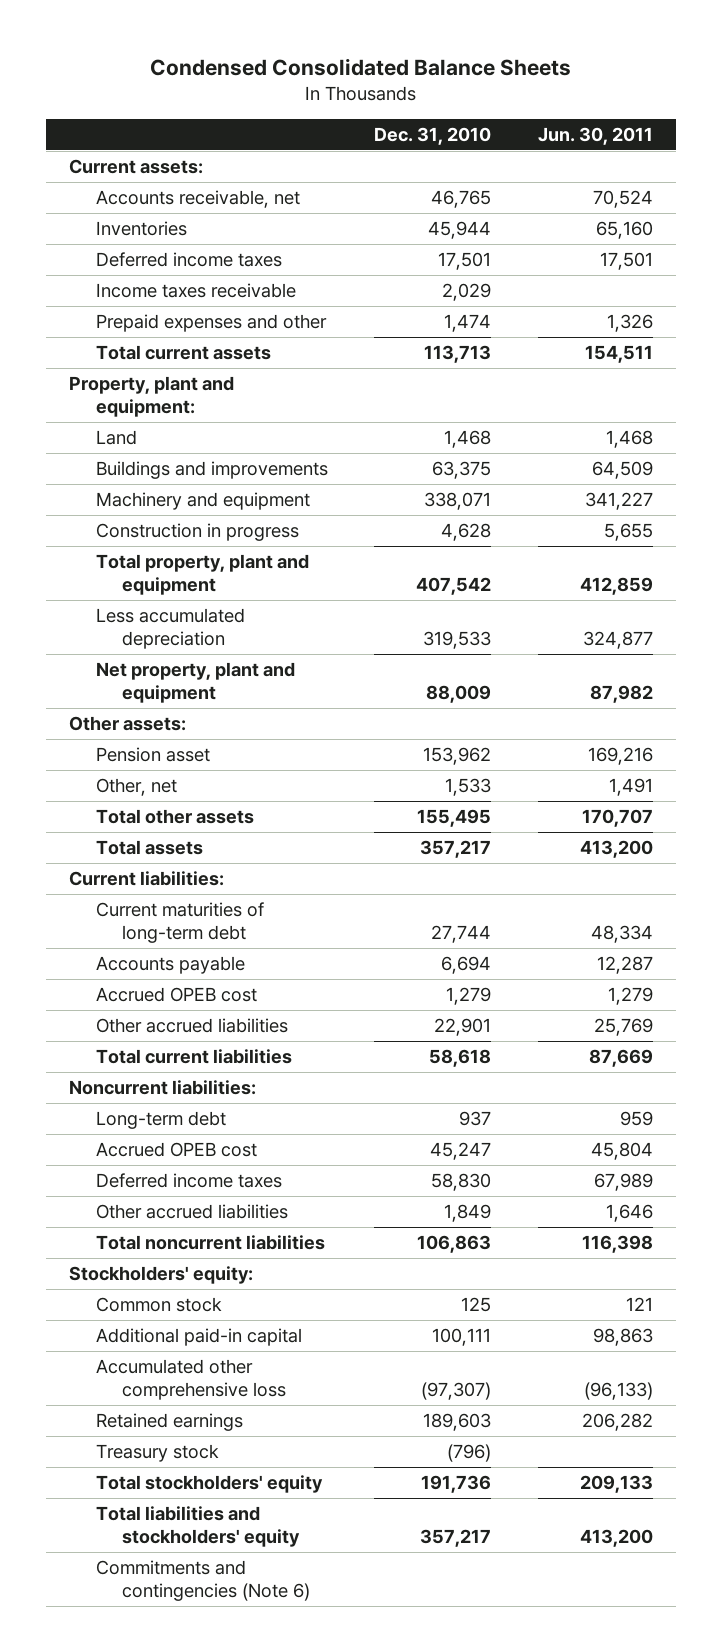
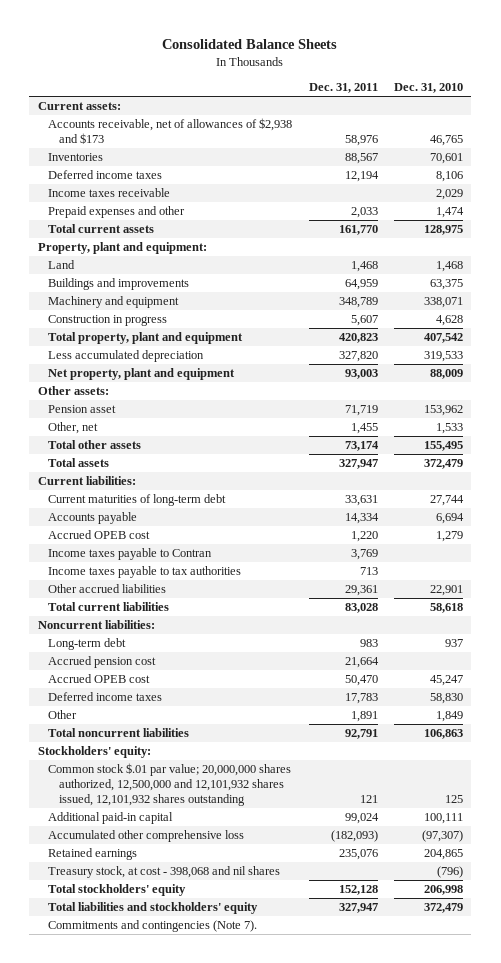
- Condensed Consolidated Balance Sheets
+ Consolidated Balance Sheets
- | Dec. 31, 2010 | Jun. 30, 2011
+ | Dec. 31, 2011 | Dec. 31, 2010
- Accounts receivable, net | 46,765 | 70,524
- Inventories | 45,944 | 65,160
- Deferred income taxes | 17,501 | 17,501
+ Accounts receivable, net of allowances of $2,938 and $173 | 58,976 | 46,765
+ Inventories | 88,567 | 70,601
+ Deferred income taxes | 12,194 | 8,106
- Total current assets | 113,713 | 154,511
+ Total current assets | 161,770 | 128,975
- Total assets | 357,217 | 413,200
+ Total assets | 327,947 | 372,479
+ Income taxes payable to Contran | 3,769 |
+ Income taxes payable to tax authorities | 713 |
+ Accrued pension cost | 21,664 |
- Other accrued liabilities | 1,849 | 1,646
+ Other | 1,891 | 1,849
- Common stock | 125 | 121
+ Common stock $.01 par value; 20,000,000 shares authorized, 12,500,000 and 12,101,932 shares issued, 12,101,932 shares outstanding | 121 | 125
- Retained earnings | 189,603 | 206,282
- Treasury stock | (796) |
- Total stockholders' equity | 191,736 | 209,133
- Total liabilities and stockholders' equity | 357,217 | 413,200
- Commitments and contingencies (Note 6)
+ Retained earnings | 235,076 | 204,865
+ Treasury stock, at cost - 398,068 and nil shares | | (796)
+ Total stockholders' equity | 152,128 | 206,998
+ Total liabilities and stockholders' equity | 327,947 | 372,479
+ Commitments and contingencies (Note 7).

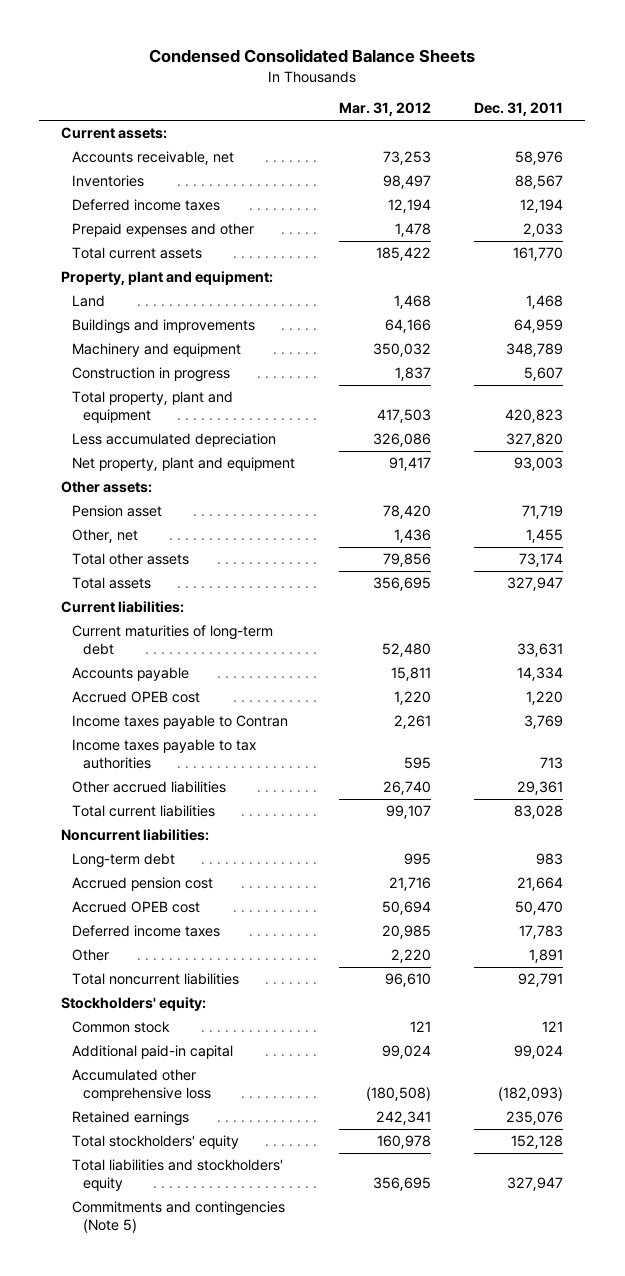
- Consolidated Balance Sheets
+ Condensed Consolidated Balance Sheets
- | Dec. 31, 2011 | Dec. 31, 2010
+ | Mar. 31, 2012 | Dec. 31, 2011
- Accounts receivable, net of allowances of $2,938 and $173 | 58,976 | 46,765
+ Accounts receivable, net | 73,253 | 58,976
- Income taxes receivable | | 2,029
- Common stock $.01 par value; 20,000,000 shares authorized, 12,500,000 and 12,101,932 shares issued, 12,101,932 shares outstanding | 121 | 125
+ Common stock | 121 | 121
- Treasury stock, at cost - 398,068 and nil shares | | (796)
- Commitments and contingencies (Note 7).
+ Commitments and contingencies (Note 5)

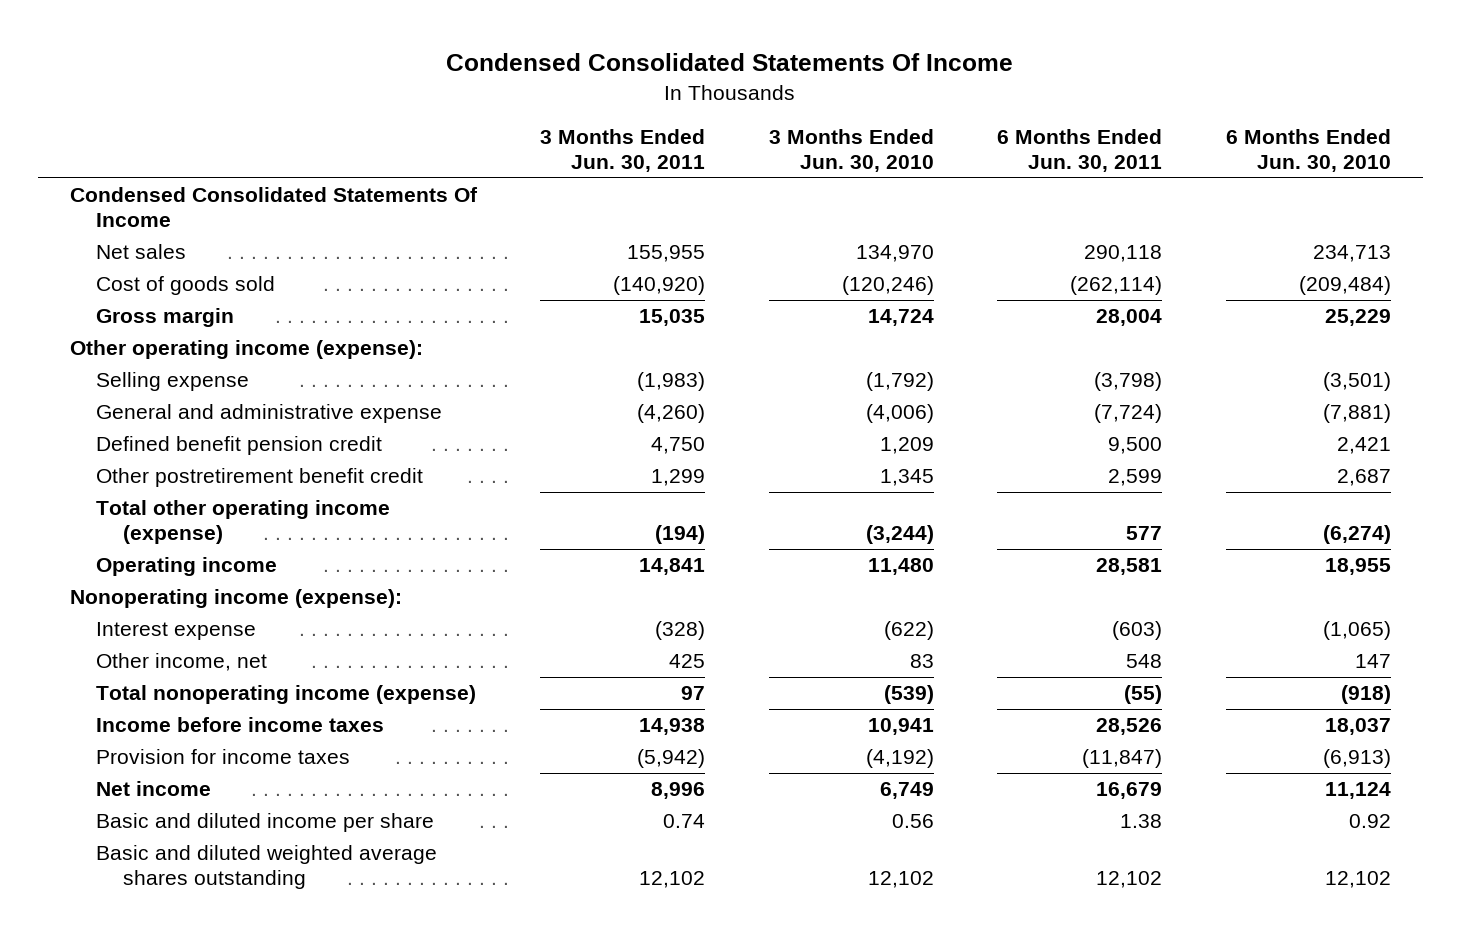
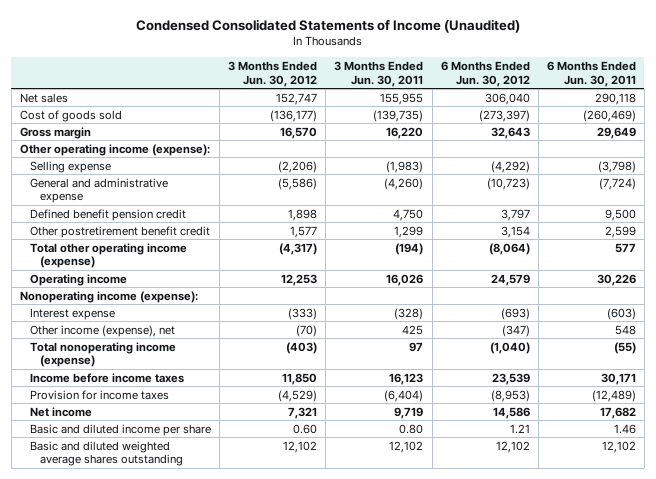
- Condensed Consolidated Statements Of Income
+ Condensed Consolidated Statements of Income (Unaudited)
- | 3 Months Ended Jun. 30, 2011 | 3 Months Ended Jun. 30, 2010 | 6 Months Ended Jun. 30, 2011 | 6 Months Ended Jun. 30, 2010
+ | 3 Months Ended Jun. 30, 2012 | 3 Months Ended Jun. 30, 2011 | 6 Months Ended Jun. 30, 2012 | 6 Months Ended Jun. 30, 2011
- Condensed Consolidated Statements Of Income
- Cost of goods sold | (140,920) | (120,246) | (262,114) | (209,484)
- Gross margin | 15,035 | 14,724 | 28,004 | 25,229
+ Cost of goods sold | (136,177) | (139,735) | (273,397) | (260,469)
+ Gross margin | 16,570 | 16,220 | 32,643 | 29,649
- Operating income | 14,841 | 11,480 | 28,581 | 18,955
+ Operating income | 12,253 | 16,026 | 24,579 | 30,226
- Other income, net | 425 | 83 | 548 | 147
+ Other income (expense), net | (70) | 425 | (347) | 548
- Income before income taxes | 14,938 | 10,941 | 28,526 | 18,037
- Provision for income taxes | (5,942) | (4,192) | (11,847) | (6,913)
- Net income | 8,996 | 6,749 | 16,679 | 11,124
- Basic and diluted income per share | 0.74 | 0.56 | 1.38 | 0.92
+ Income before income taxes | 11,850 | 16,123 | 23,539 | 30,171
+ Provision for income taxes | (4,529) | (6,404) | (8,953) | (12,489)
+ Net income | 7,321 | 9,719 | 14,586 | 17,682
+ Basic and diluted income per share | 0.60 | 0.80 | 1.21 | 1.46

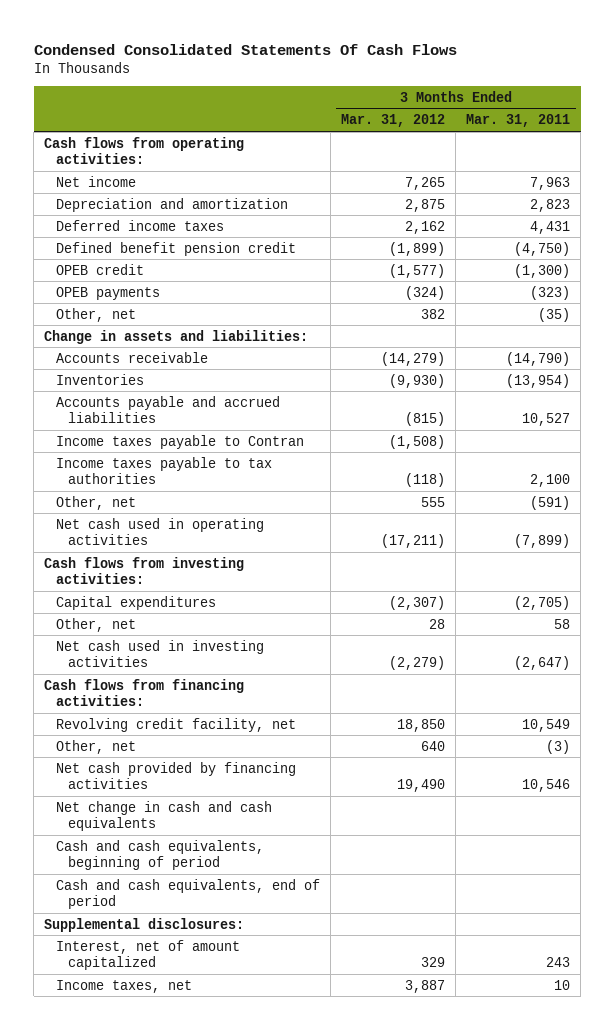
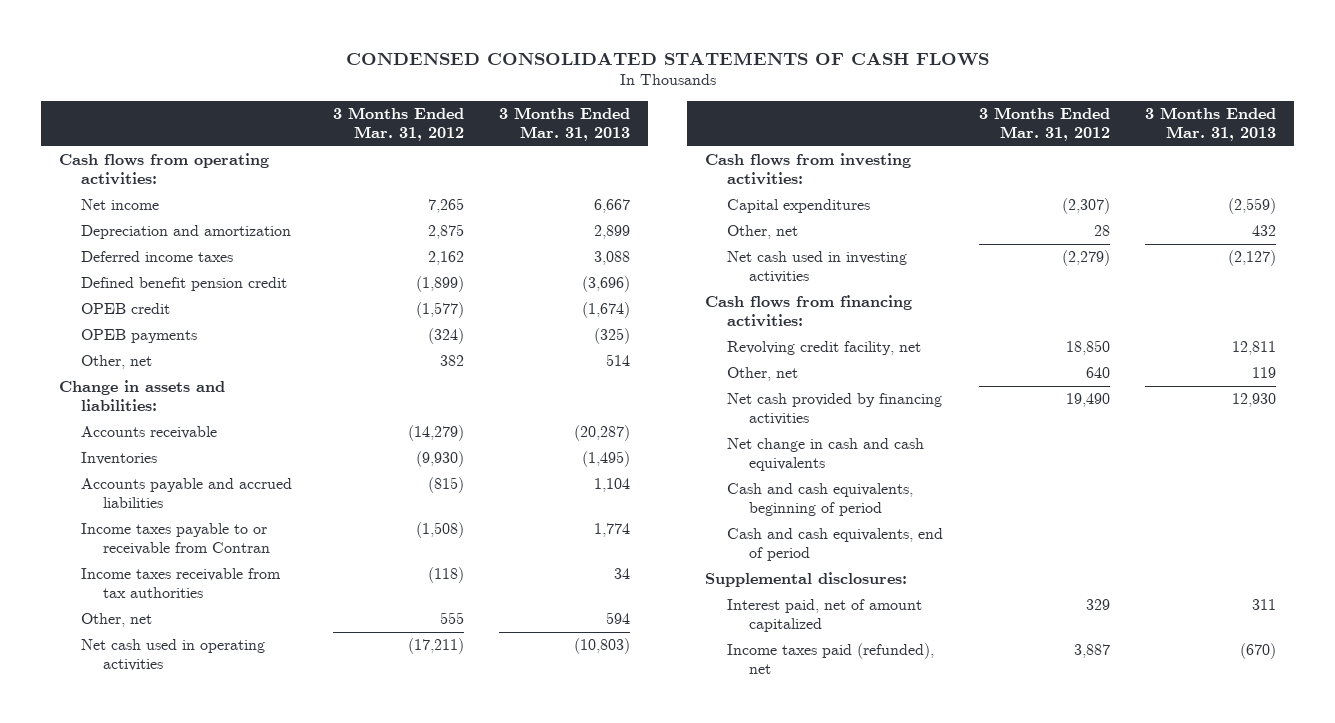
- Condensed Consolidated Statements Of Cash Flows
+ CONDENSED CONSOLIDATED STATEMENTS OF CASH FLOWS
- | 3 Months Ended Mar. 31, 2012 | 3 Months Ended Mar. 31, 2011
+ | 3 Months Ended Mar. 31, 2012 | 3 Months Ended Mar. 31, 2013
- Income taxes payable to Contran | (1,508) |
- Income taxes payable to tax authorities | (118) | 2,100
+ Income taxes payable to or receivable from Contran | (1,508) | 1,774
+ Income taxes receivable from tax authorities | (118) | 34
- Interest, net of amount capitalized | 329 | 243
- Income taxes, net | 3,887 | 10
+ Interest paid, net of amount capitalized | 329 | 311
+ Income taxes paid (refunded), net | 3,887 | (670)

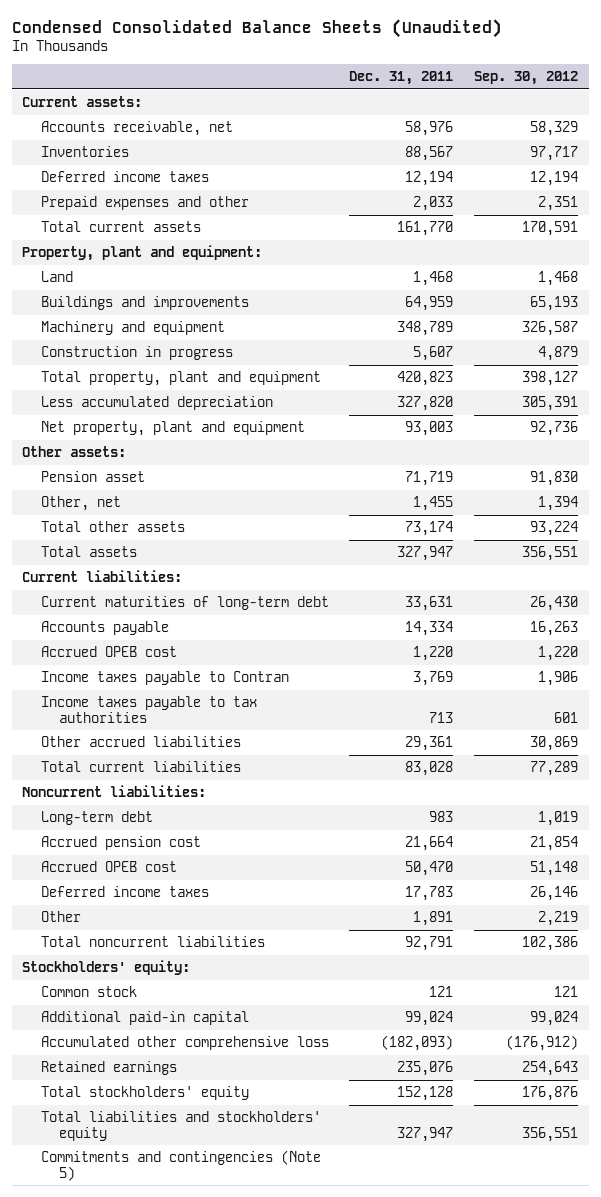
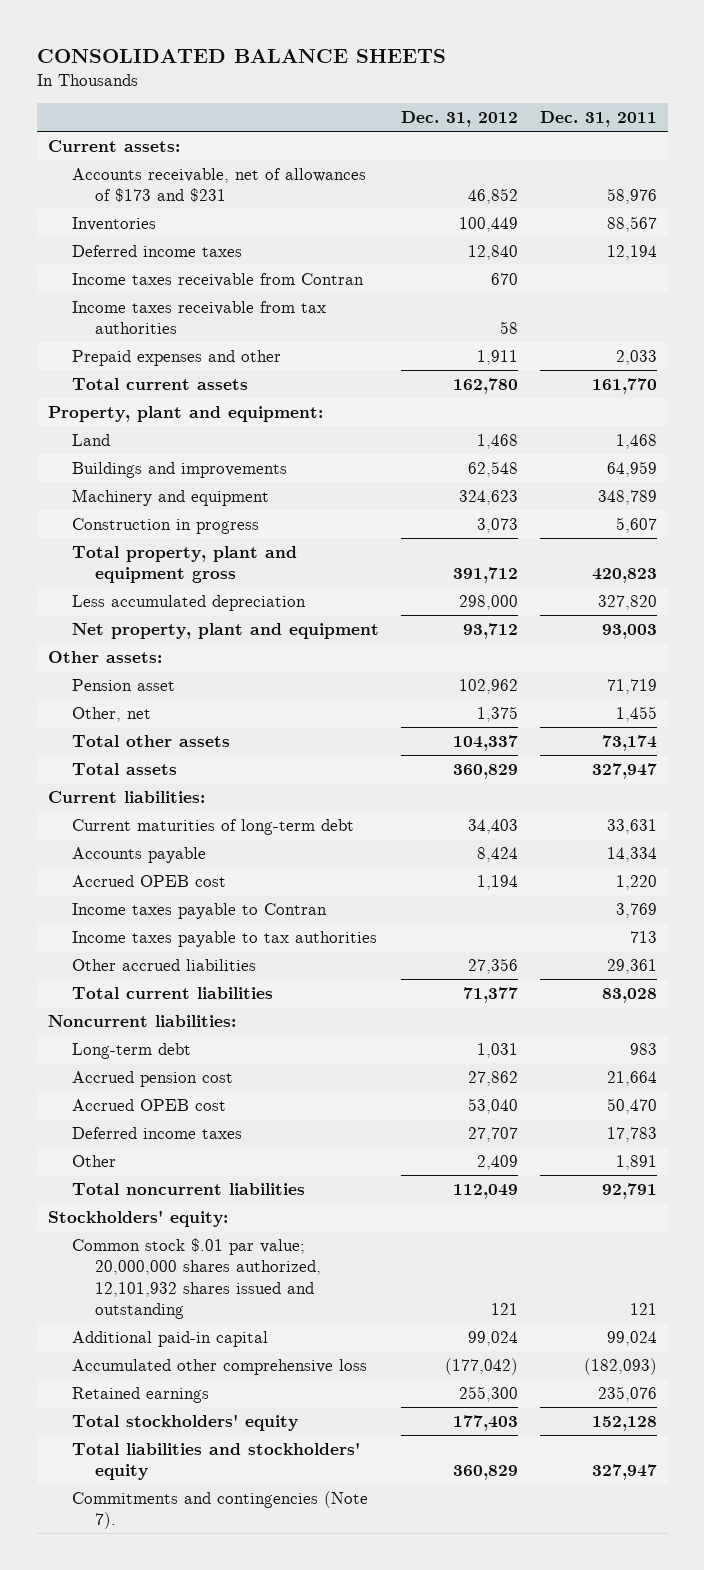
- Condensed Consolidated Balance Sheets (Unaudited)
+ CONSOLIDATED BALANCE SHEETS
- | Dec. 31, 2011 | Sep. 30, 2012
+ | Dec. 31, 2012 | Dec. 31, 2011
- Accounts receivable, net | 58,976 | 58,329
+ Accounts receivable, net of allowances of $173 and $231 | 46,852 | 58,976
+ Income taxes receivable from Contran | 670 |
+ Income taxes receivable from tax authorities | 58 |
- Total property, plant and equipment | 420,823 | 398,127
+ Total property, plant and equipment gross | 391,712 | 420,823
- Common stock | 121 | 121
+ Common stock $.01 par value; 20,000,000 shares authorized, 12,101,932 shares issued and outstanding | 121 | 121
- Commitments and contingencies (Note 5)
+ Commitments and contingencies (Note 7).

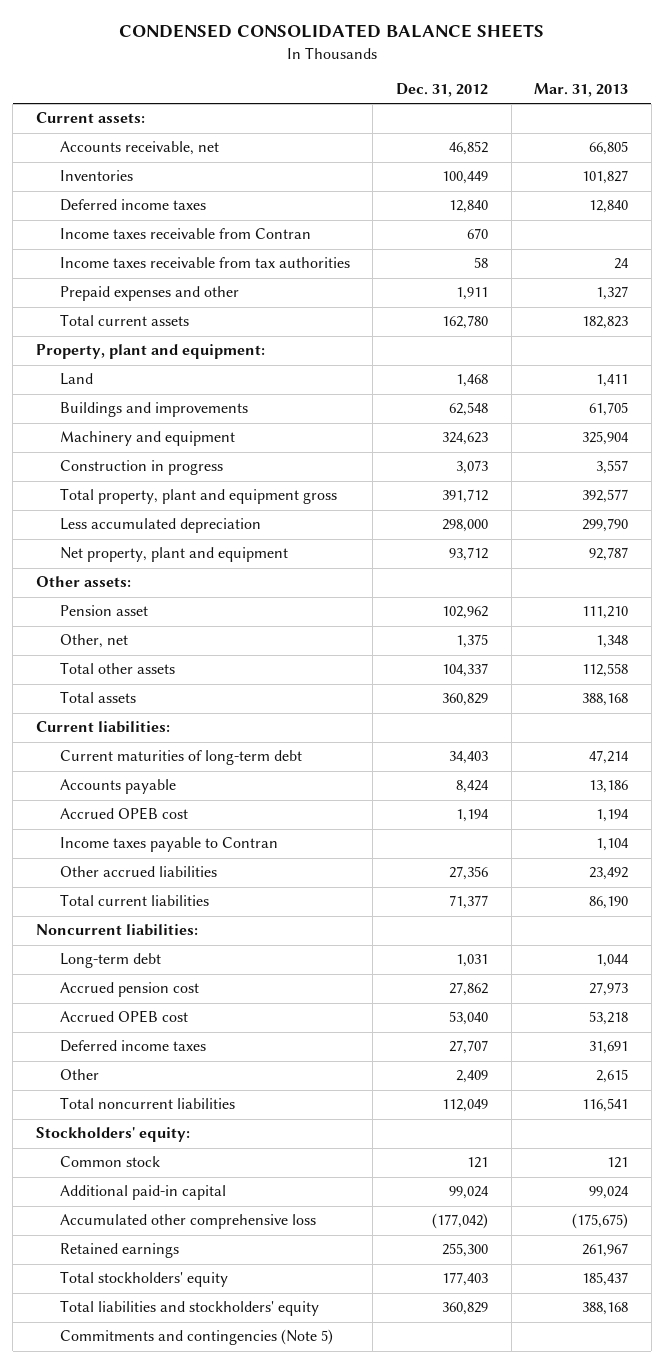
- CONSOLIDATED BALANCE SHEETS
+ CONDENSED CONSOLIDATED BALANCE SHEETS
- | Dec. 31, 2012 | Dec. 31, 2011
+ | Dec. 31, 2012 | Mar. 31, 2013
- Accounts receivable, net of allowances of $173 and $231 | 46,852 | 58,976
+ Accounts receivable, net | 46,852 | 66,805
- Income taxes payable to tax authorities | | 713
- Common stock $.01 par value; 20,000,000 shares authorized, 12,101,932 shares issued and outstanding | 121 | 121
+ Common stock | 121 | 121
- Commitments and contingencies (Note 7).
+ Commitments and contingencies (Note 5)

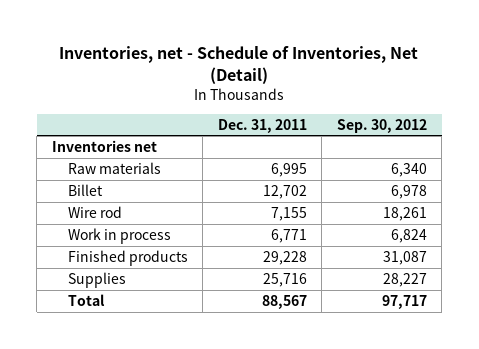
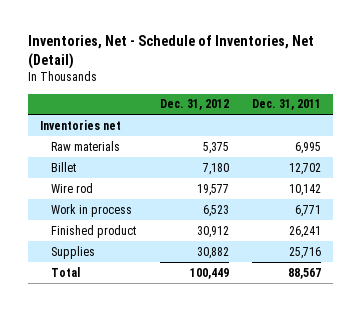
- Inventories, net - Schedule of Inventories, Net (Detail)
+ Inventories, Net - Schedule of Inventories, Net (Detail)
- | Dec. 31, 2011 | Sep. 30, 2012
+ | Dec. 31, 2012 | Dec. 31, 2011
- Wire rod | 7,155 | 18,261
+ Wire rod | 19,577 | 10,142
- Finished products | 29,228 | 31,087
+ Finished product | 30,912 | 26,241

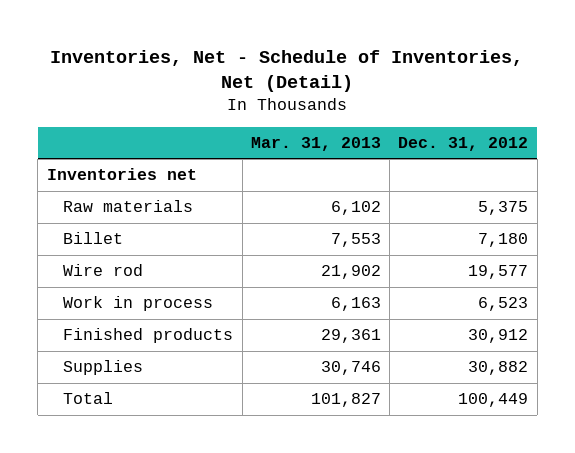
- | Dec. 31, 2012 | Dec. 31, 2011
+ | Mar. 31, 2013 | Dec. 31, 2012
- Finished product | 30,912 | 26,241
+ Finished products | 29,361 | 30,912

